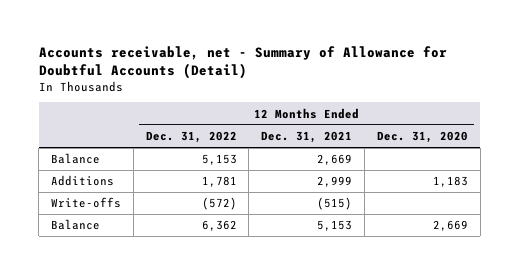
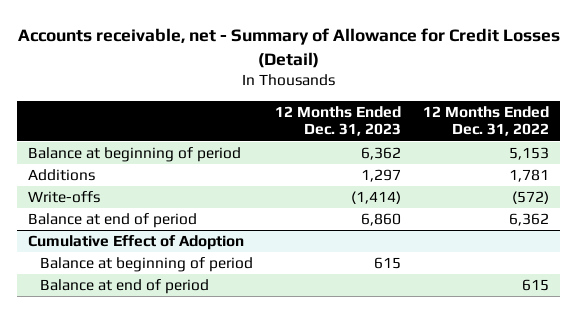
- Accounts receivable, net - Summary of Allowance for Doubtful Accounts (Detail)
+ Accounts receivable, net - Summary of Allowance for Credit Losses (Detail)
- | 12 Months Ended Dec. 31, 2022 | 12 Months Ended Dec. 31, 2021 | 12 Months Ended Dec. 31, 2020
+ | 12 Months Ended Dec. 31, 2023 | 12 Months Ended Dec. 31, 2022
- Balance | 5,153 | 2,669 |
+ Balance at beginning of period | 6,362 | 5,153
- Balance | 6,362 | 5,153 | 2,669
+ Balance at end of period | 6,860 | 6,362
+ Cumulative Effect of Adoption
+ Balance at beginning of period | 615 |
+ Balance at end of period | | 615

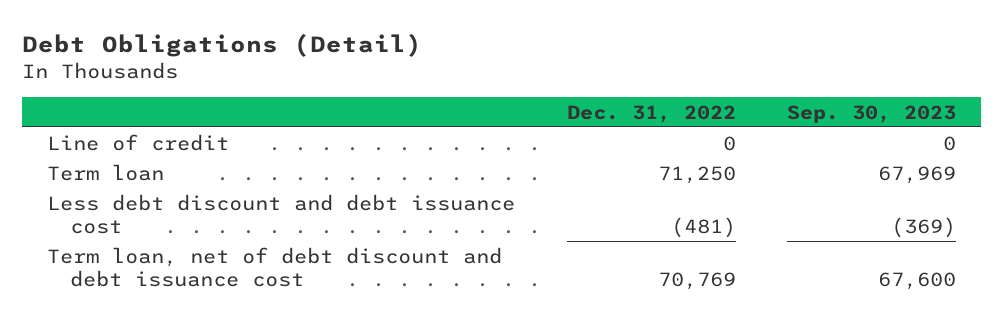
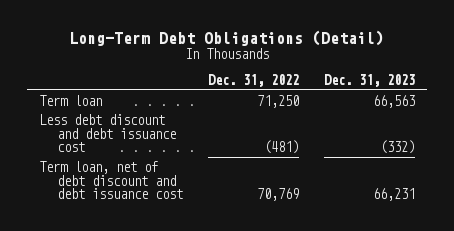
- Debt Obligations (Detail)
+ Long-Term Debt Obligations (Detail)
- | Dec. 31, 2022 | Sep. 30, 2023
+ | Dec. 31, 2022 | Dec. 31, 2023
- Line of credit | 0 | 0

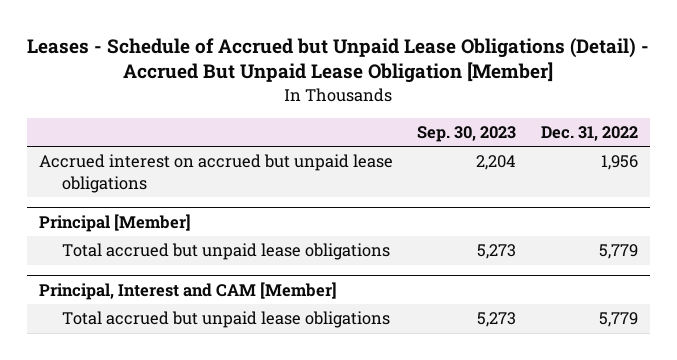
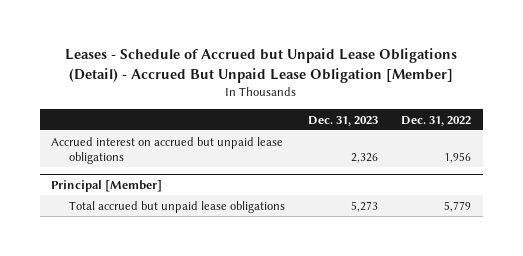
- | Sep. 30, 2023 | Dec. 31, 2022
+ | Dec. 31, 2023 | Dec. 31, 2022
- Principal, Interest and CAM [Member]
- Total accrued but unpaid lease obligations | 5,273 | 5,779

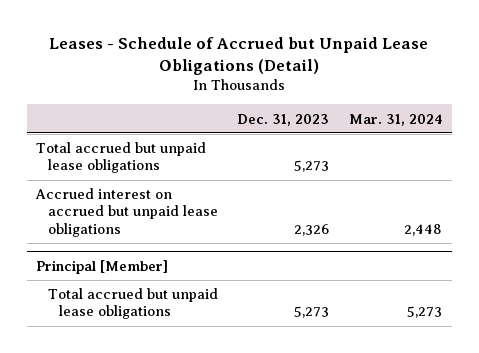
- Leases - Schedule of Accrued but Unpaid Lease Obligations (Detail) - Accrued But Unpaid Lease Obligation [Member]
+ Leases - Schedule of Accrued but Unpaid Lease Obligations (Detail)
- | Dec. 31, 2023 | Dec. 31, 2022
+ | Dec. 31, 2023 | Mar. 31, 2024
+ Total accrued but unpaid lease obligations | 5,273 |

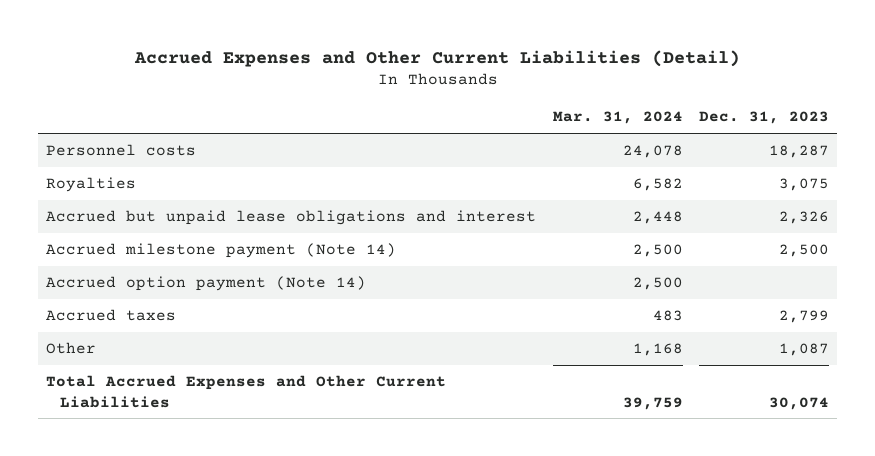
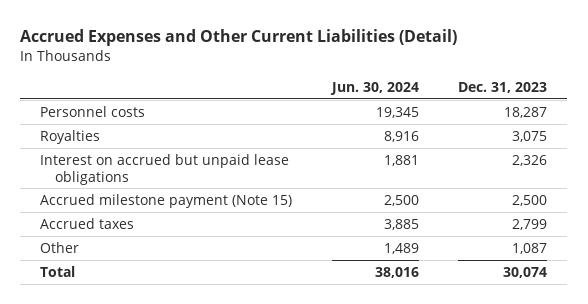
- | Mar. 31, 2024 | Dec. 31, 2023
+ | Jun. 30, 2024 | Dec. 31, 2023
- Accrued but unpaid lease obligations and interest | 2,448 | 2,326
- Accrued milestone payment (Note 14) | 2,500 | 2,500
- Accrued option payment (Note 14) | 2,500 |
+ Interest on accrued but unpaid lease obligations | 1,881 | 2,326
+ Accrued milestone payment (Note 15) | 2,500 | 2,500
- Total Accrued Expenses and Other Current Liabilities | 39,759 | 30,074
+ Total | 38,016 | 30,074

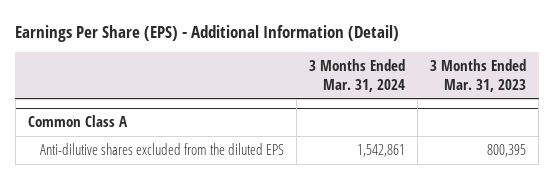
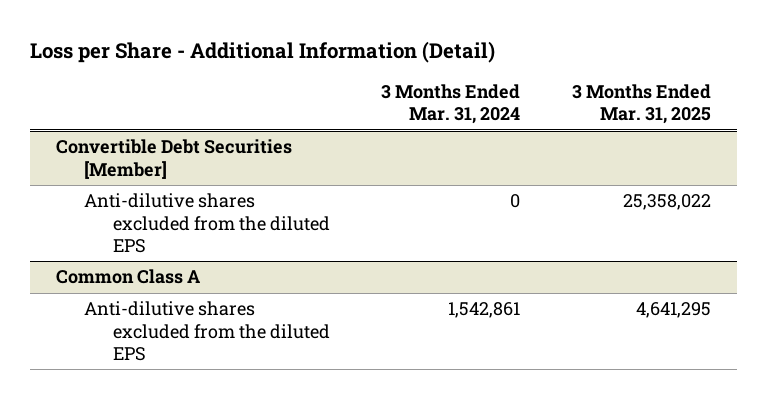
- Earnings Per Share (EPS) - Additional Information (Detail)
+ Loss per Share - Additional Information (Detail)
- | 3 Months Ended Mar. 31, 2024 | 3 Months Ended Mar. 31, 2023
+ | 3 Months Ended Mar. 31, 2024 | 3 Months Ended Mar. 31, 2025
+ Convertible Debt Securities [Member]
+ Anti-dilutive shares excluded from the diluted EPS | 0 | 25,358,022

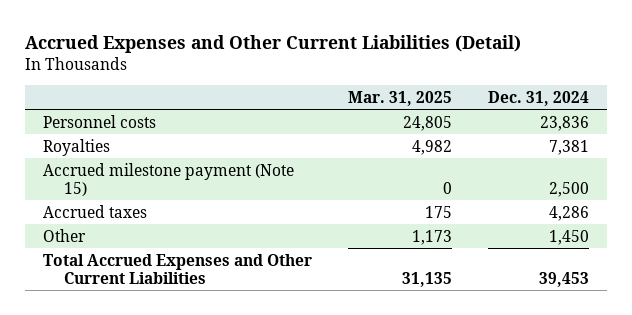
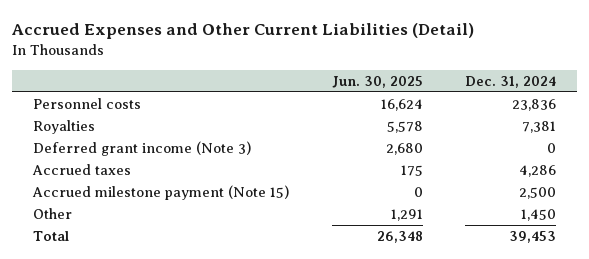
- | Mar. 31, 2025 | Dec. 31, 2024
+ | Jun. 30, 2025 | Dec. 31, 2024
+ Deferred grant income (Note 3) | 2,680 | 0
moved down: Accrued milestone payment (Note 15) | 0 | 2,500
- Total Accrued Expenses and Other Current Liabilities | 31,135 | 39,453
+ Total | 26,348 | 39,453

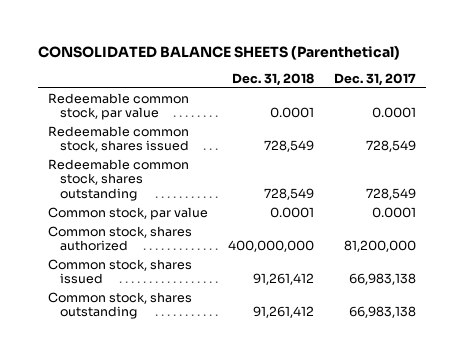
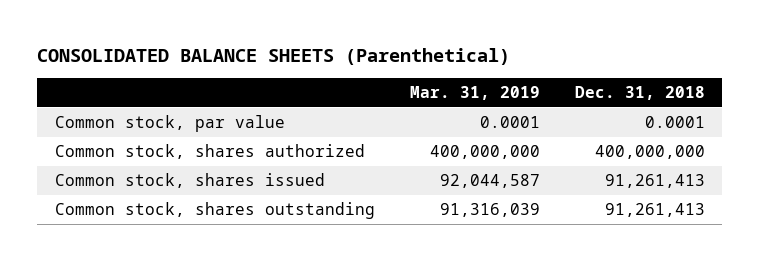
- | Dec. 31, 2018 | Dec. 31, 2017
+ | Mar. 31, 2019 | Dec. 31, 2018
- Redeemable common stock, par value | 0.0001 | 0.0001
- Redeemable common stock, shares issued | 728,549 | 728,549
- Redeemable common stock, shares outstanding | 728,549 | 728,549
- Common stock, shares issued | 91,261,412 | 66,983,138
- Common stock, shares outstanding | 91,261,412 | 66,983,138
+ Common stock, shares issued | 92,044,587 | 91,261,413
+ Common stock, shares outstanding | 91,316,039 | 91,261,413

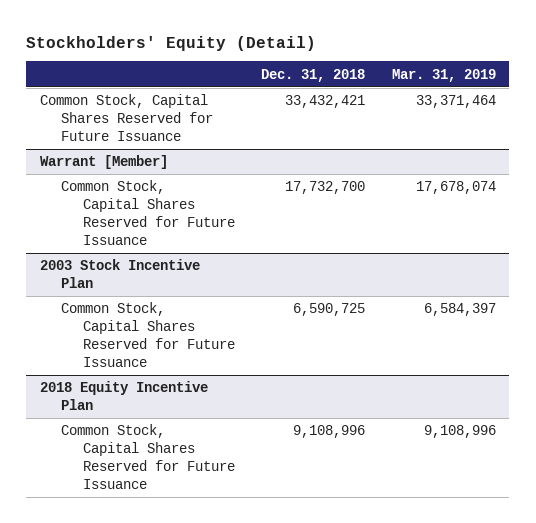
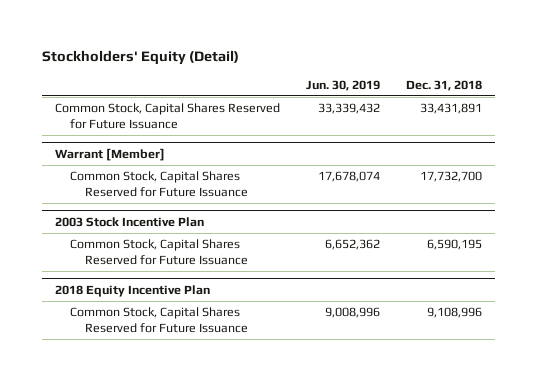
- | Dec. 31, 2018 | Mar. 31, 2019
+ | Jun. 30, 2019 | Dec. 31, 2018
- Common Stock, Capital Shares Reserved for Future Issuance | 33,432,421 | 33,371,464
+ Common Stock, Capital Shares Reserved for Future Issuance | 33,339,432 | 33,431,891
@ 2003 Stock Incentive Plan
- Common Stock, Capital Shares Reserved for Future Issuance | 6,590,725 | 6,584,397
+ Common Stock, Capital Shares Reserved for Future Issuance | 6,652,362 | 6,590,195

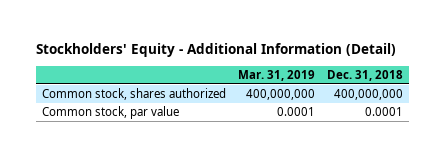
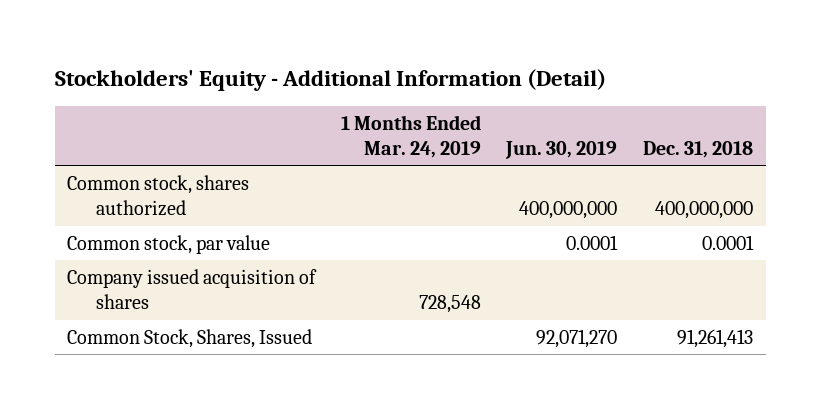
- | Mar. 31, 2019 | Dec. 31, 2018
+ | 1 Months Ended Mar. 24, 2019 | Jun. 30, 2019 | Dec. 31, 2018
+ Company issued acquisition of shares | 728,548 | |
+ Common Stock, Shares, Issued | | 92,071,270 | 91,261,413

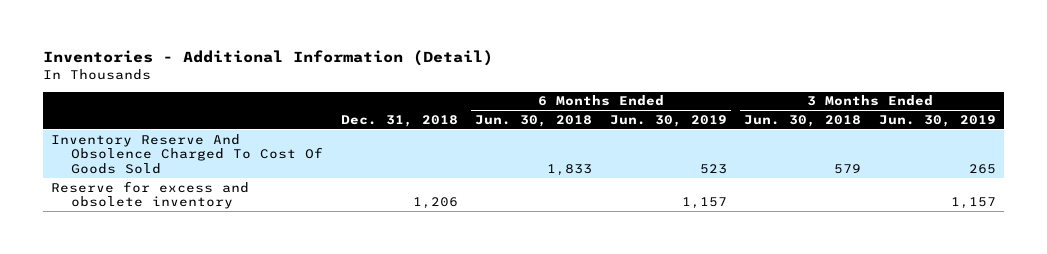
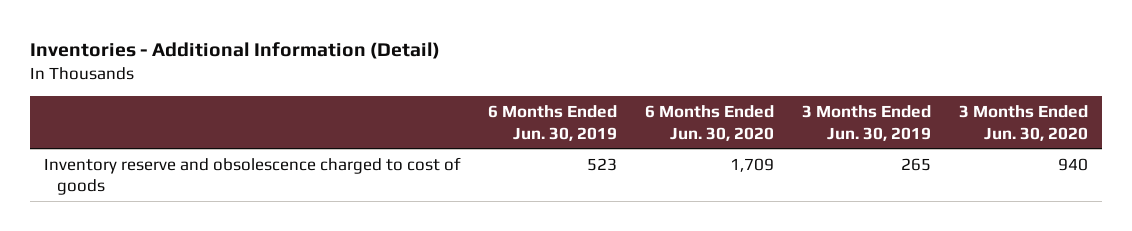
- | Dec. 31, 2018 | 6 Months Ended Jun. 30, 2018 | 6 Months Ended Jun. 30, 2019 | 3 Months Ended Jun. 30, 2018 | 3 Months Ended Jun. 30, 2019
+ | 6 Months Ended Jun. 30, 2019 | 6 Months Ended Jun. 30, 2020 | 3 Months Ended Jun. 30, 2019 | 3 Months Ended Jun. 30, 2020
- Inventory Reserve And Obsolence Charged To Cost Of Goods Sold | | 1,833 | 523 | 579 | 265
- Reserve for excess and obsolete inventory | 1,206 | | 1,157 | | 1,157
+ Inventory reserve and obsolescence charged to cost of goods | 523 | 1,709 | 265 | 940

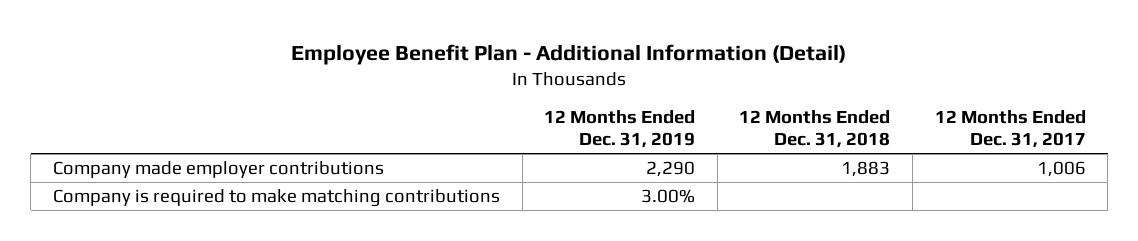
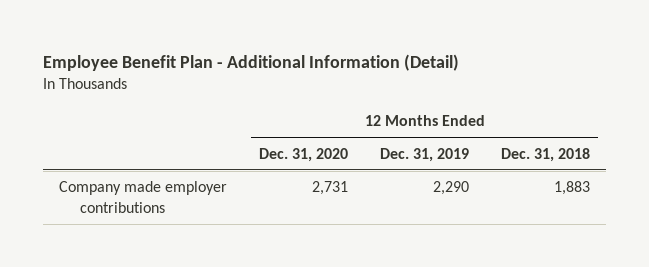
- | 12 Months Ended Dec. 31, 2019 | 12 Months Ended Dec. 31, 2018 | 12 Months Ended Dec. 31, 2017
+ | 12 Months Ended Dec. 31, 2020 | 12 Months Ended Dec. 31, 2019 | 12 Months Ended Dec. 31, 2018
- Company is required to make matching contributions | 3.00% | |

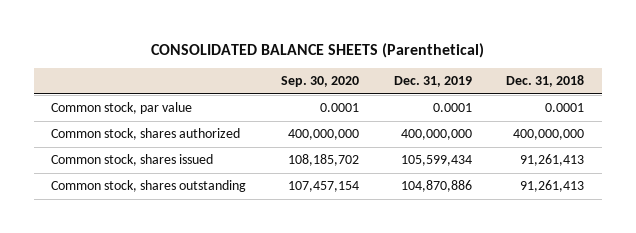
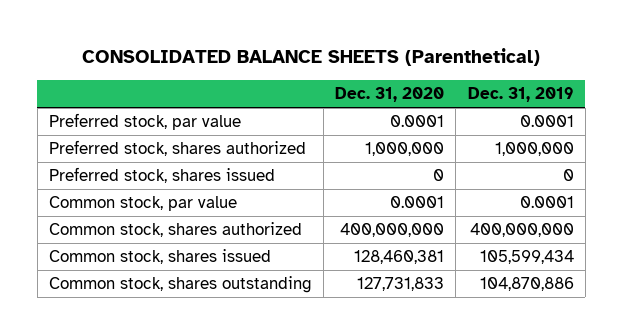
- | Sep. 30, 2020 | Dec. 31, 2019 | Dec. 31, 2018
+ | Dec. 31, 2020 | Dec. 31, 2019
+ Preferred stock, par value | 0.0001 | 0.0001
+ Preferred stock, shares authorized | 1,000,000 | 1,000,000
+ Preferred stock, shares issued | 0 | 0

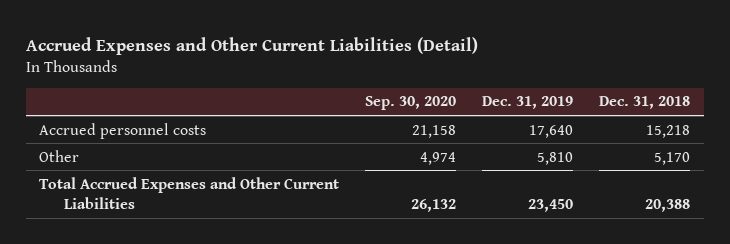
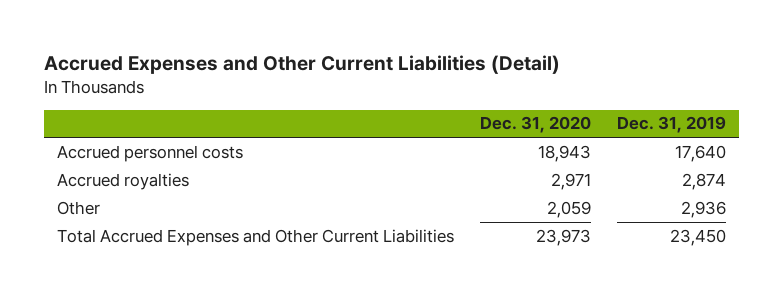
- | Sep. 30, 2020 | Dec. 31, 2019 | Dec. 31, 2018
+ | Dec. 31, 2020 | Dec. 31, 2019
- Other | 4,974 | 5,810 | 5,170
+ Accrued royalties | 2,971 | 2,874
+ Other | 2,059 | 2,936

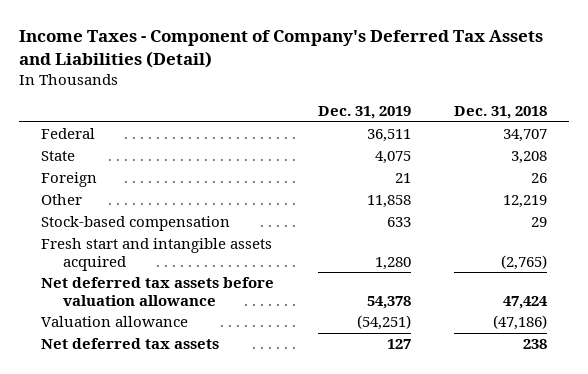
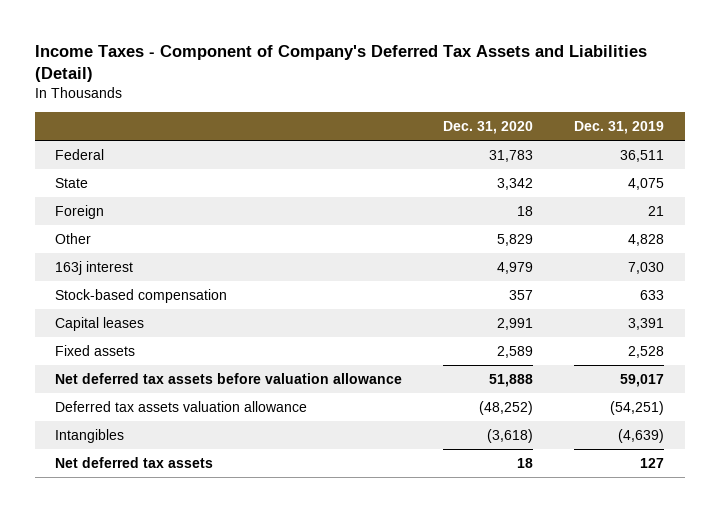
- | Dec. 31, 2019 | Dec. 31, 2018
+ | Dec. 31, 2020 | Dec. 31, 2019
- Other | 11,858 | 12,219
+ Other | 5,829 | 4,828
+ 163j interest | 4,979 | 7,030
- Fresh start and intangible assets acquired | 1,280 | (2,765)
- Net deferred tax assets before valuation allowance | 54,378 | 47,424
- Valuation allowance | (54,251) | (47,186)
+ Capital leases | 2,991 | 3,391
+ Fixed assets | 2,589 | 2,528
+ Net deferred tax assets before valuation allowance | 51,888 | 59,017
+ Deferred tax assets valuation allowance | (48,252) | (54,251)
+ Intangibles | (3,618) | (4,639)

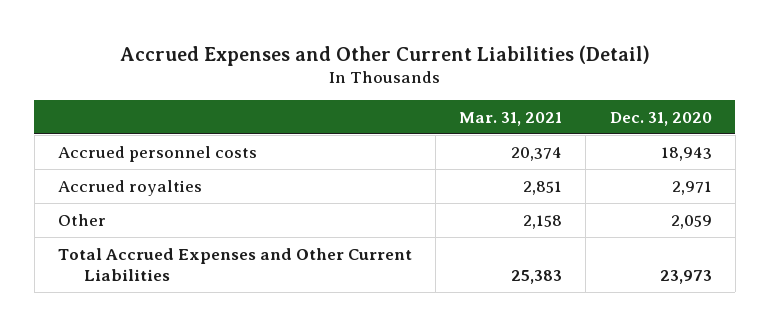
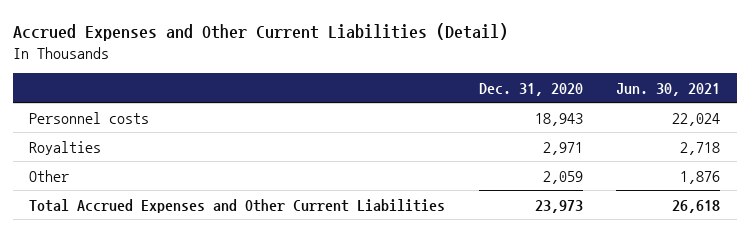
- | Mar. 31, 2021 | Dec. 31, 2020
+ | Dec. 31, 2020 | Jun. 30, 2021
- Accrued personnel costs | 20,374 | 18,943
- Accrued royalties | 2,851 | 2,971
+ Personnel costs | 18,943 | 22,024
+ Royalties | 2,971 | 2,718

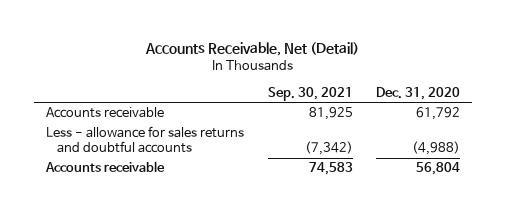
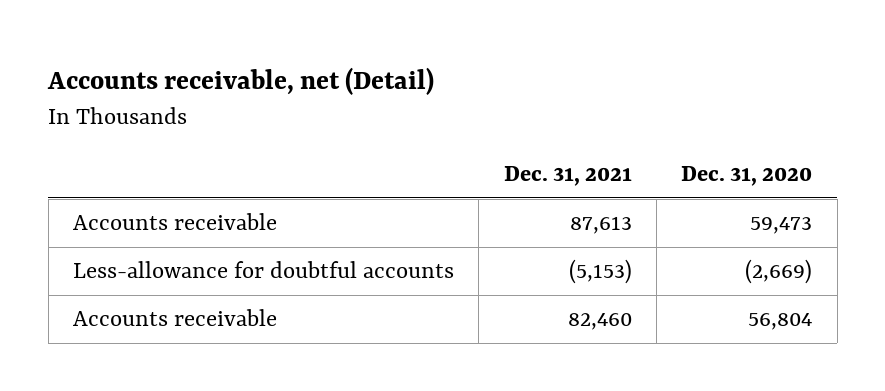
- Accounts Receivable, Net (Detail)
+ Accounts receivable, net (Detail)
- | Sep. 30, 2021 | Dec. 31, 2020
+ | Dec. 31, 2021 | Dec. 31, 2020
- Accounts receivable | 81,925 | 61,792
- Less - allowance for sales returns and doubtful accounts | (7,342) | (4,988)
+ Accounts receivable | 87,613 | 59,473
+ Less-allowance for doubtful accounts | (5,153) | (2,669)

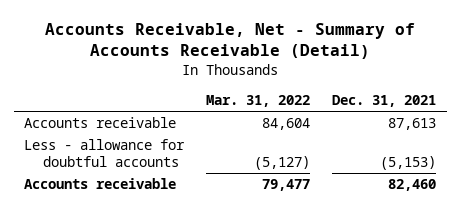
- Accounts receivable, net (Detail)
+ Accounts Receivable, Net - Summary of Accounts Receivable (Detail)
- | Dec. 31, 2021 | Dec. 31, 2020
+ | Mar. 31, 2022 | Dec. 31, 2021
- Less-allowance for doubtful accounts | (5,153) | (2,669)
+ Less - allowance for doubtful accounts | (5,127) | (5,153)

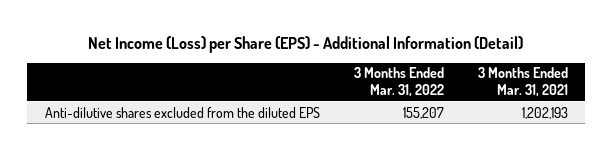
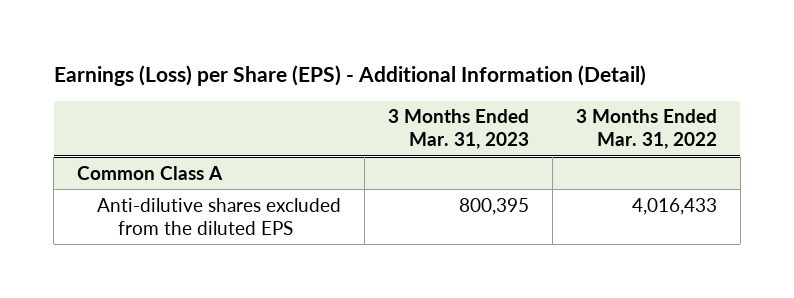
- Net Income (Loss) per Share (EPS) - Additional Information (Detail)
+ Earnings (Loss) per Share (EPS) - Additional Information (Detail)
- | 3 Months Ended Mar. 31, 2022 | 3 Months Ended Mar. 31, 2021
+ | 3 Months Ended Mar. 31, 2023 | 3 Months Ended Mar. 31, 2022
- Anti-dilutive shares excluded from the diluted EPS | 155,207 | 1,202,193
+ Common Class A
+ Anti-dilutive shares excluded from the diluted EPS | 800,395 | 4,016,433

